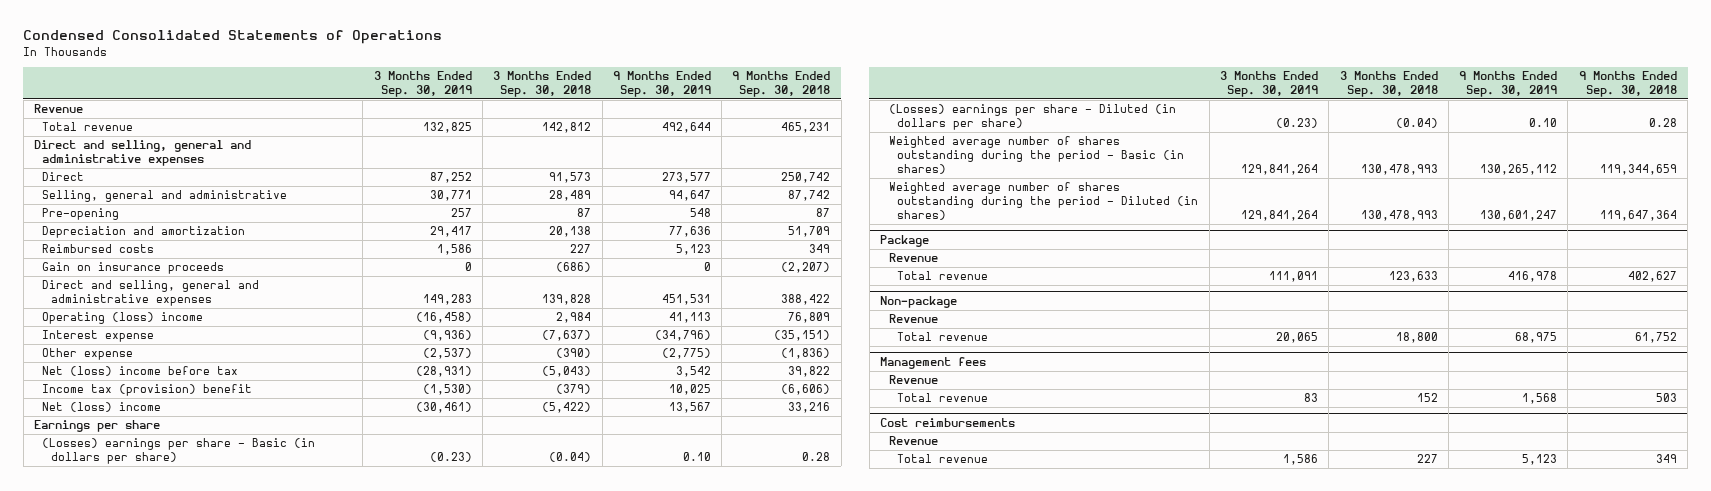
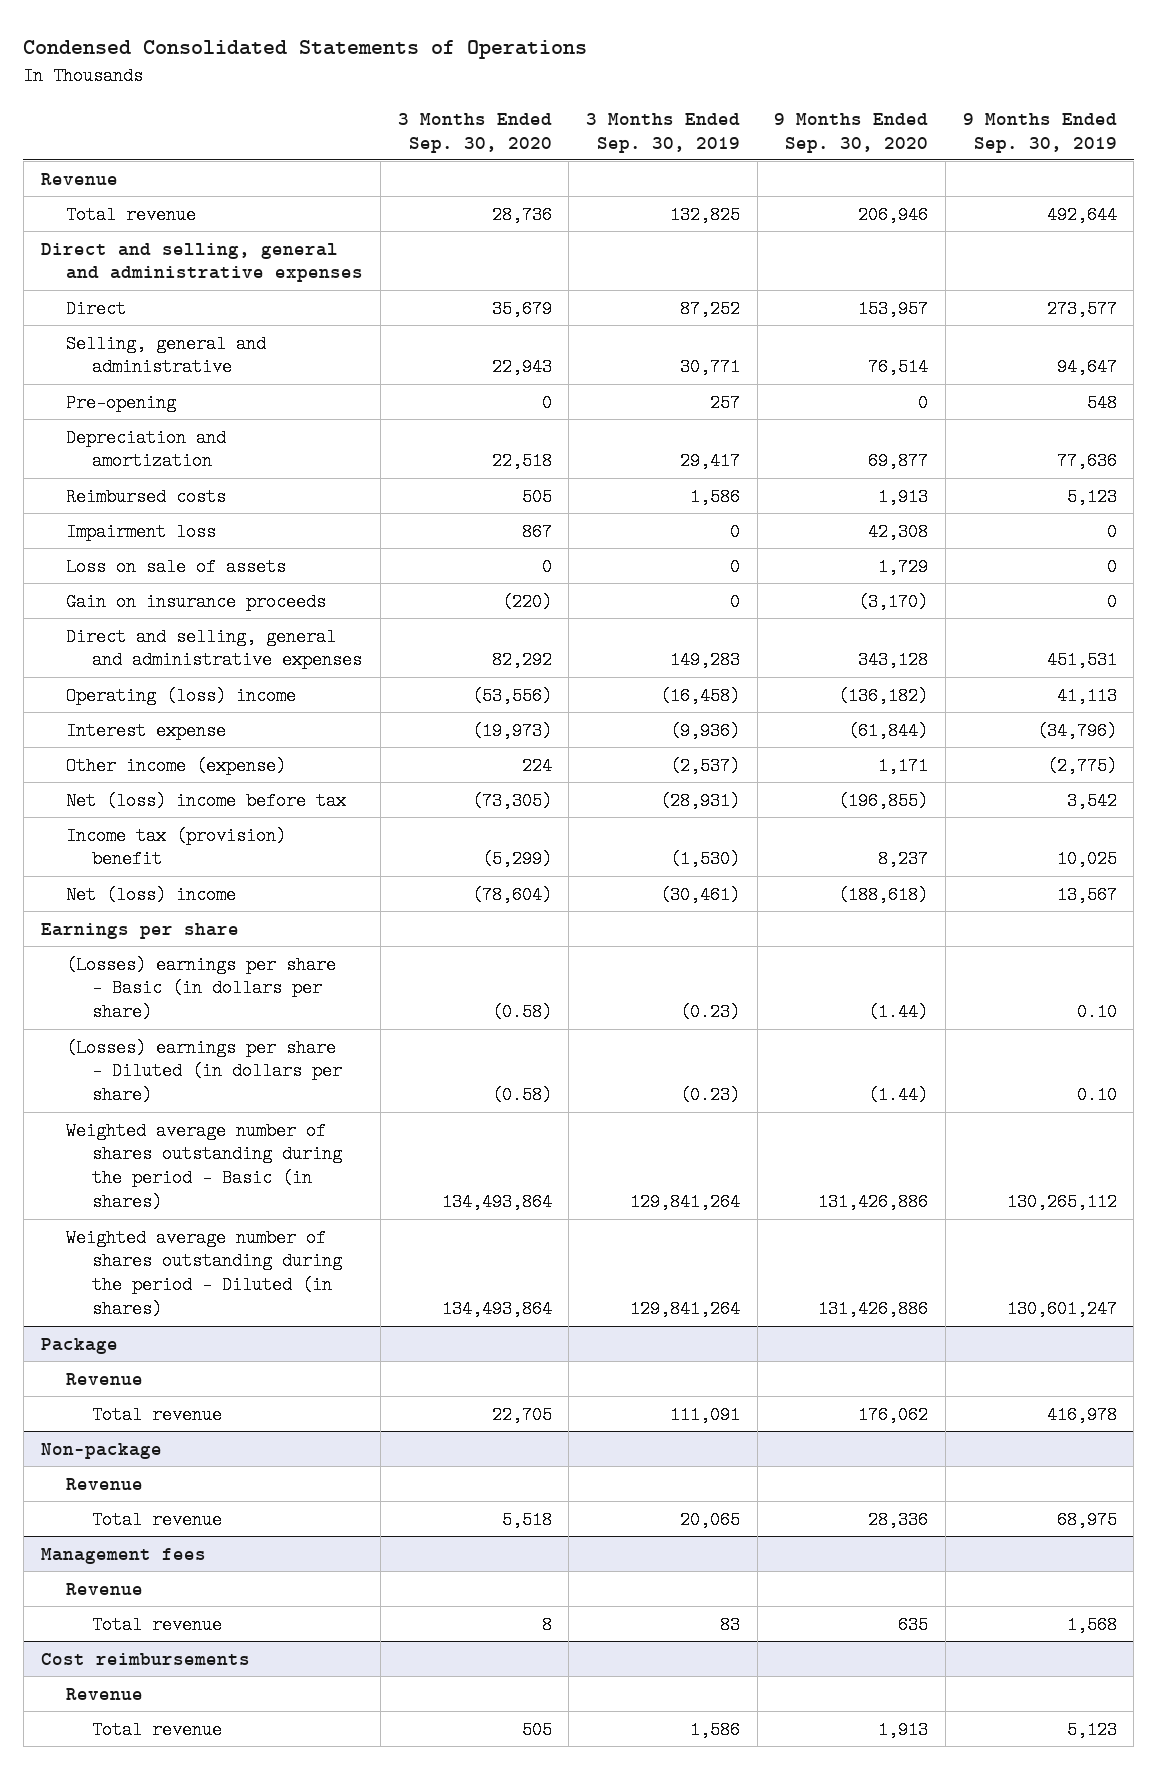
- | 3 Months Ended Sep. 30, 2019 | 3 Months Ended Sep. 30, 2018 | 9 Months Ended Sep. 30, 2019 | 9 Months Ended Sep. 30, 2018
+ | 3 Months Ended Sep. 30, 2020 | 3 Months Ended Sep. 30, 2019 | 9 Months Ended Sep. 30, 2020 | 9 Months Ended Sep. 30, 2019
+ Impairment loss | 867 | 0 | 42,308 | 0
+ Loss on sale of assets | 0 | 0 | 1,729 | 0
- Other expense | (2,537) | (390) | (2,775) | (1,836)
+ Other income (expense) | 224 | (2,537) | 1,171 | (2,775)

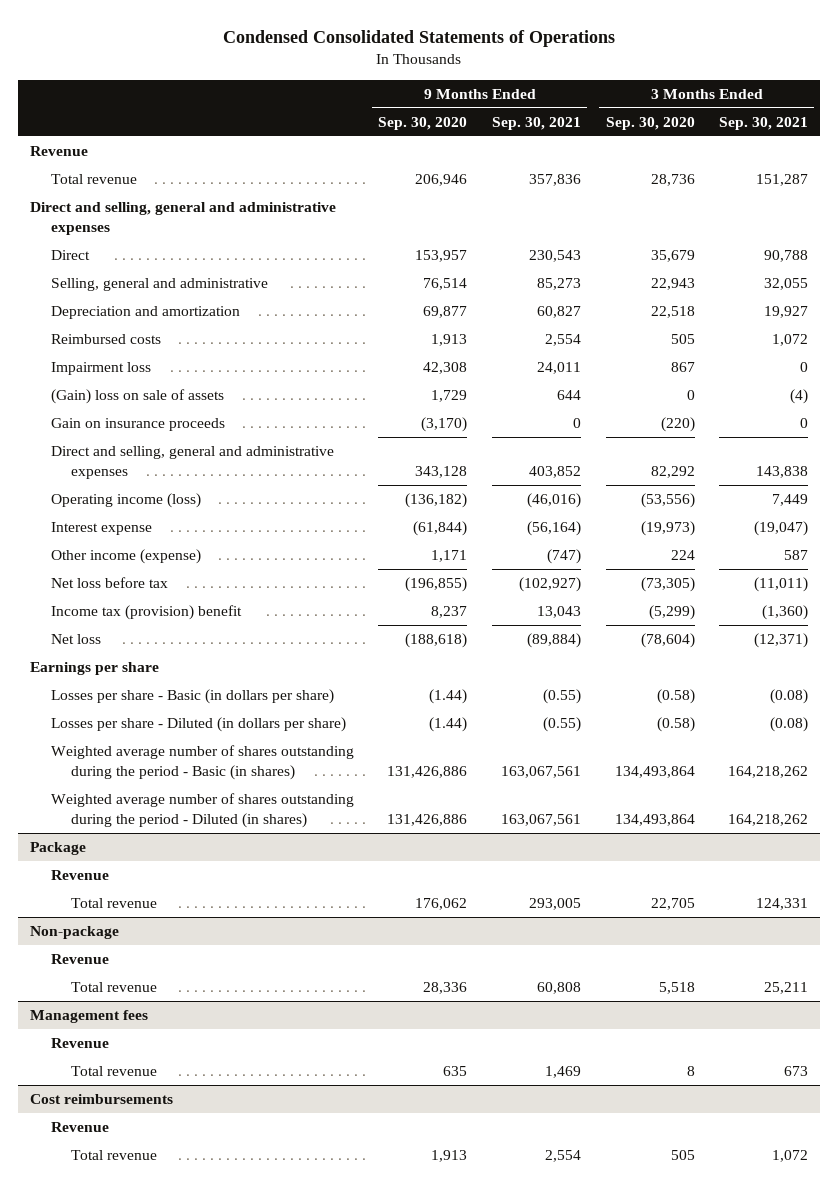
- | 3 Months Ended Sep. 30, 2020 | 3 Months Ended Sep. 30, 2019 | 9 Months Ended Sep. 30, 2020 | 9 Months Ended Sep. 30, 2019
+ | 9 Months Ended Sep. 30, 2020 | 9 Months Ended Sep. 30, 2021 | 3 Months Ended Sep. 30, 2020 | 3 Months Ended Sep. 30, 2021
- Pre-opening | 0 | 257 | 0 | 548
- Loss on sale of assets | 0 | 0 | 1,729 | 0
+ (Gain) loss on sale of assets | 1,729 | 644 | 0 | (4)
- Operating (loss) income | (53,556) | (16,458) | (136,182) | 41,113
+ Operating income (loss) | (136,182) | (46,016) | (53,556) | 7,449
- Net (loss) income before tax | (73,305) | (28,931) | (196,855) | 3,542
+ Net loss before tax | (196,855) | (102,927) | (73,305) | (11,011)
- Net (loss) income | (78,604) | (30,461) | (188,618) | 13,567
+ Net loss | (188,618) | (89,884) | (78,604) | (12,371)
- (Losses) earnings per share - Basic (in dollars per share) | (0.58) | (0.23) | (1.44) | 0.10
- (Losses) earnings per share - Diluted (in dollars per share) | (0.58) | (0.23) | (1.44) | 0.10
+ Losses per share - Basic (in dollars per share) | (1.44) | (0.55) | (0.58) | (0.08)
+ Losses per share - Diluted (in dollars per share) | (1.44) | (0.55) | (0.58) | (0.08)

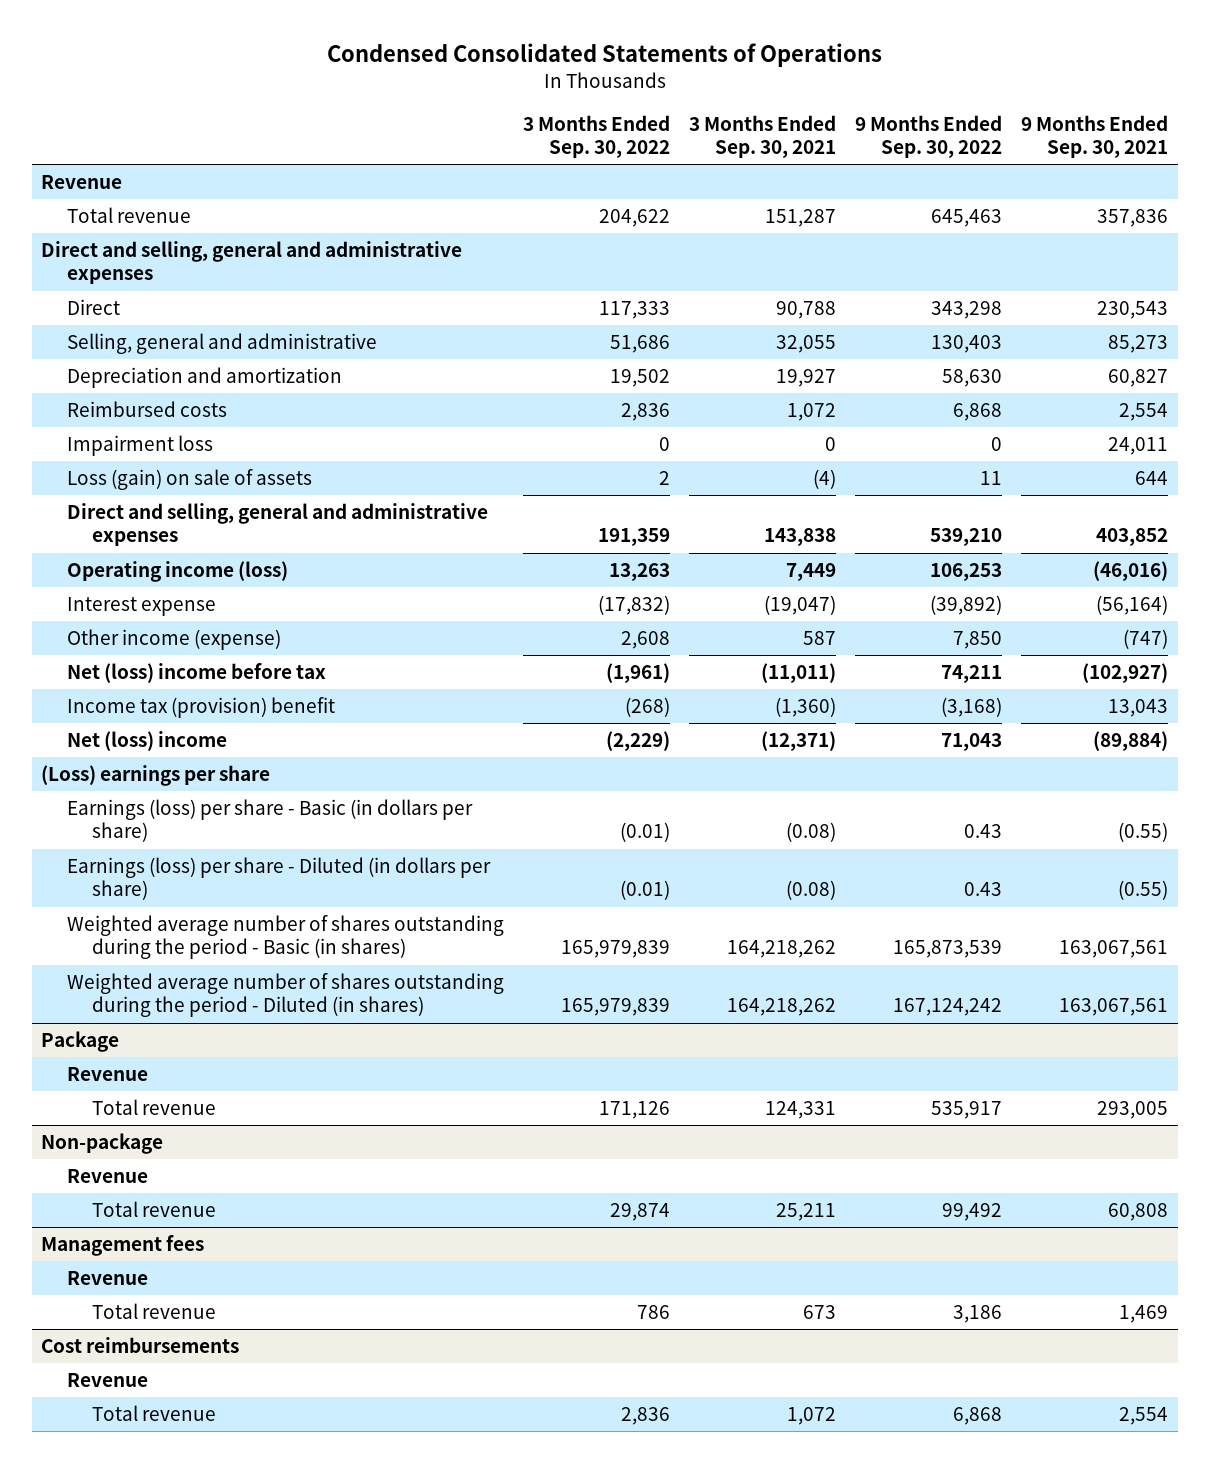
- | 9 Months Ended Sep. 30, 2020 | 9 Months Ended Sep. 30, 2021 | 3 Months Ended Sep. 30, 2020 | 3 Months Ended Sep. 30, 2021
+ | 3 Months Ended Sep. 30, 2022 | 3 Months Ended Sep. 30, 2021 | 9 Months Ended Sep. 30, 2022 | 9 Months Ended Sep. 30, 2021
- (Gain) loss on sale of assets | 1,729 | 644 | 0 | (4)
- Gain on insurance proceeds | (3,170) | 0 | (220) | 0
+ Loss (gain) on sale of assets | 2 | (4) | 11 | 644
- Net loss before tax | (196,855) | (102,927) | (73,305) | (11,011)
+ Net (loss) income before tax | (1,961) | (11,011) | 74,211 | (102,927)
- Net loss | (188,618) | (89,884) | (78,604) | (12,371)
- Earnings per share
- Losses per share - Basic (in dollars per share) | (1.44) | (0.55) | (0.58) | (0.08)
- Losses per share - Diluted (in dollars per share) | (1.44) | (0.55) | (0.58) | (0.08)
+ Net (loss) income | (2,229) | (12,371) | 71,043 | (89,884)
+ (Loss) earnings per share
+ Earnings (loss) per share - Basic (in dollars per share) | (0.01) | (0.08) | 0.43 | (0.55)
+ Earnings (loss) per share - Diluted (in dollars per share) | (0.01) | (0.08) | 0.43 | (0.55)

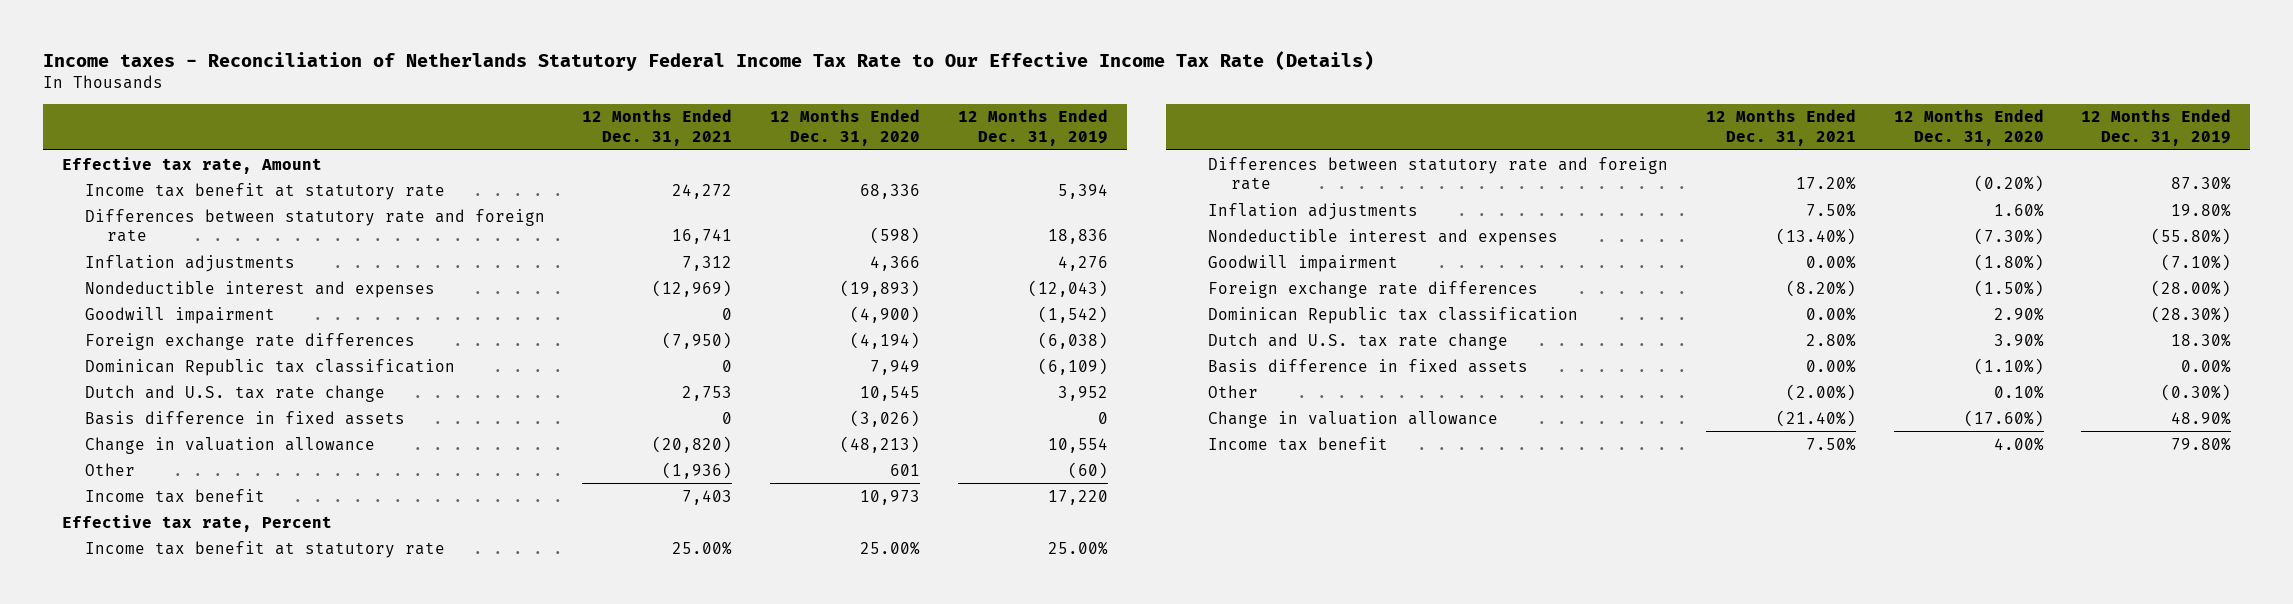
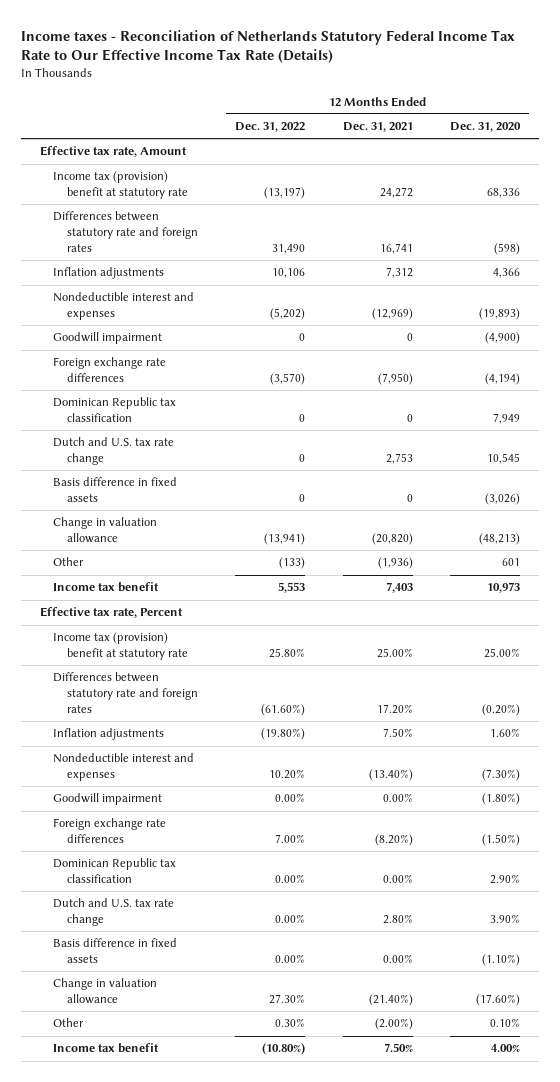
- | 12 Months Ended Dec. 31, 2021 | 12 Months Ended Dec. 31, 2020 | 12 Months Ended Dec. 31, 2019
+ | 12 Months Ended Dec. 31, 2022 | 12 Months Ended Dec. 31, 2021 | 12 Months Ended Dec. 31, 2020
- Income tax benefit at statutory rate | 24,272 | 68,336 | 5,394
- Differences between statutory rate and foreign rate | 16,741 | (598) | 18,836
+ Income tax (provision) benefit at statutory rate | (13,197) | 24,272 | 68,336
+ Differences between statutory rate and foreign rates | 31,490 | 16,741 | (598)
- Income tax benefit at statutory rate | 25.00% | 25.00% | 25.00%
- Differences between statutory rate and foreign rate | 17.20% | (0.20%) | 87.30%
+ Income tax (provision) benefit at statutory rate | 25.80% | 25.00% | 25.00%
+ Differences between statutory rate and foreign rates | (61.60%) | 17.20% | (0.20%)
moved down: Other | 0.30% | (2.00%) | 0.10%

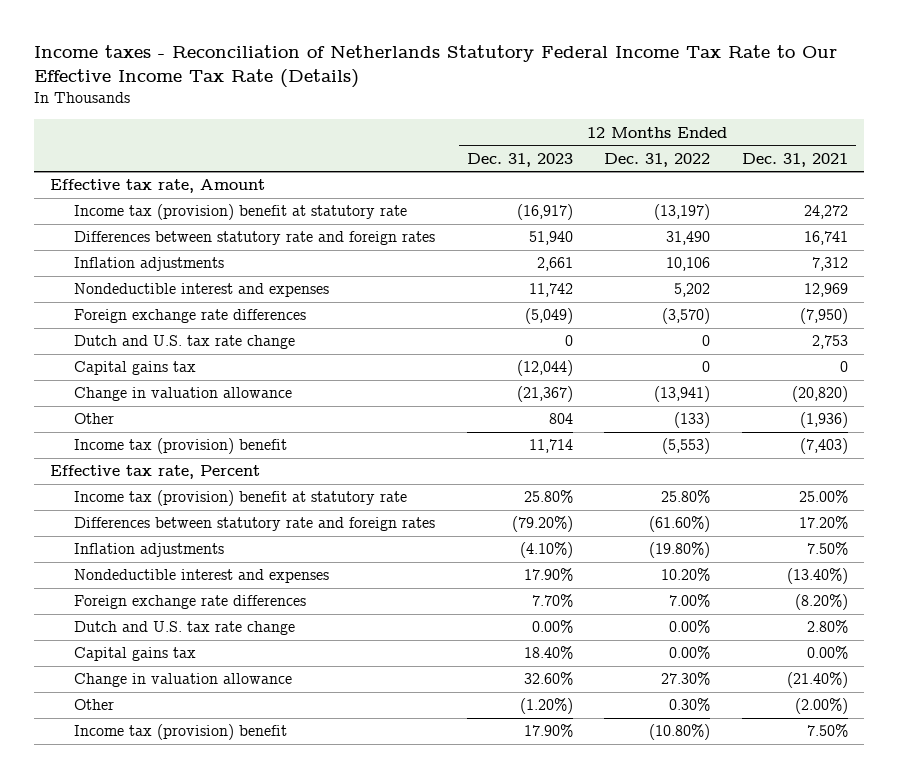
- | 12 Months Ended Dec. 31, 2022 | 12 Months Ended Dec. 31, 2021 | 12 Months Ended Dec. 31, 2020
+ | 12 Months Ended Dec. 31, 2023 | 12 Months Ended Dec. 31, 2022 | 12 Months Ended Dec. 31, 2021
- Nondeductible interest and expenses | (5,202) | (12,969) | (19,893)
- Goodwill impairment | 0 | 0 | (4,900)
+ Nondeductible interest and expenses | 11,742 | 5,202 | 12,969
- Dominican Republic tax classification | 0 | 0 | 7,949
- Basis difference in fixed assets | 0 | 0 | (3,026)
+ Capital gains tax | (12,044) | 0 | 0
- Income tax benefit | 5,553 | 7,403 | 10,973
+ Income tax (provision) benefit | 11,714 | (5,553) | (7,403)
- Goodwill impairment | 0.00% | 0.00% | (1.80%)
- Dominican Republic tax classification | 0.00% | 0.00% | 2.90%
- Basis difference in fixed assets | 0.00% | 0.00% | (1.10%)
+ Capital gains tax | 18.40% | 0.00% | 0.00%
- Income tax benefit | (10.80%) | 7.50% | 4.00%
+ Income tax (provision) benefit | 17.90% | (10.80%) | 7.50%

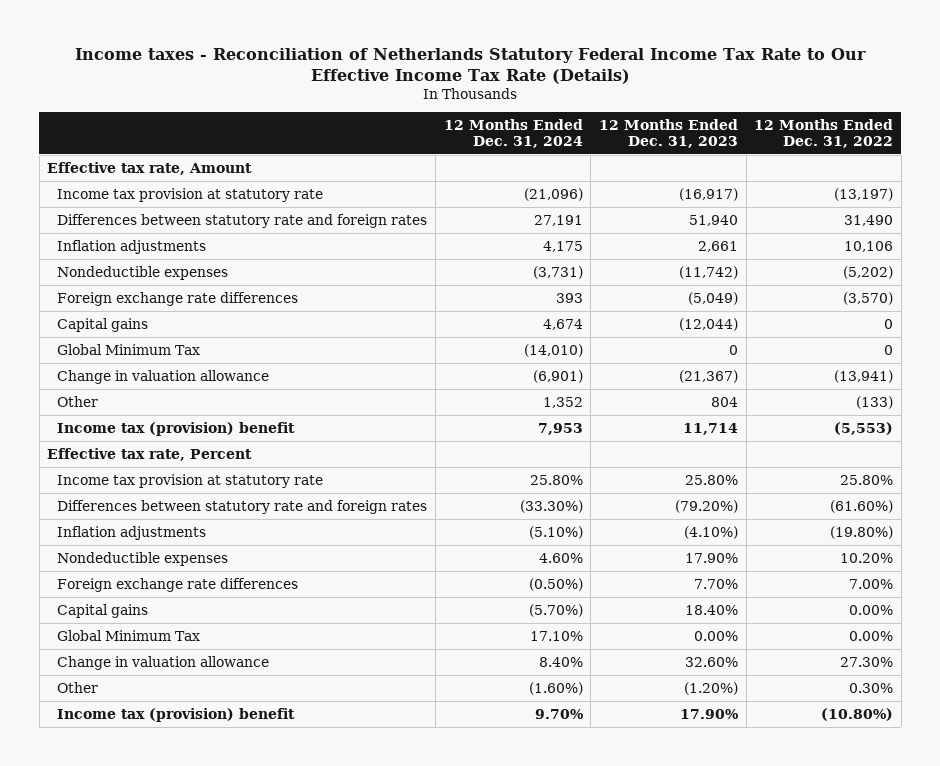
- | 12 Months Ended Dec. 31, 2023 | 12 Months Ended Dec. 31, 2022 | 12 Months Ended Dec. 31, 2021
+ | 12 Months Ended Dec. 31, 2024 | 12 Months Ended Dec. 31, 2023 | 12 Months Ended Dec. 31, 2022
- Income tax (provision) benefit at statutory rate | (16,917) | (13,197) | 24,272
+ Income tax provision at statutory rate | (21,096) | (16,917) | (13,197)
- Nondeductible interest and expenses | 11,742 | 5,202 | 12,969
+ Nondeductible expenses | (3,731) | (11,742) | (5,202)
- Dutch and U.S. tax rate change | 0 | 0 | 2,753
- Capital gains tax | (12,044) | 0 | 0
+ Capital gains | 4,674 | (12,044) | 0
+ Global Minimum Tax | (14,010) | 0 | 0
- Income tax (provision) benefit at statutory rate | 25.80% | 25.80% | 25.00%
+ Income tax provision at statutory rate | 25.80% | 25.80% | 25.80%
- Nondeductible interest and expenses | 17.90% | 10.20% | (13.40%)
+ Nondeductible expenses | 4.60% | 17.90% | 10.20%
- Dutch and U.S. tax rate change | 0.00% | 0.00% | 2.80%
- Capital gains tax | 18.40% | 0.00% | 0.00%
+ Capital gains | (5.70%) | 18.40% | 0.00%
+ Global Minimum Tax | 17.10% | 0.00% | 0.00%

